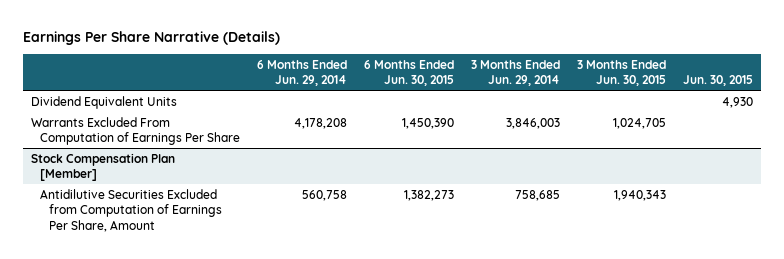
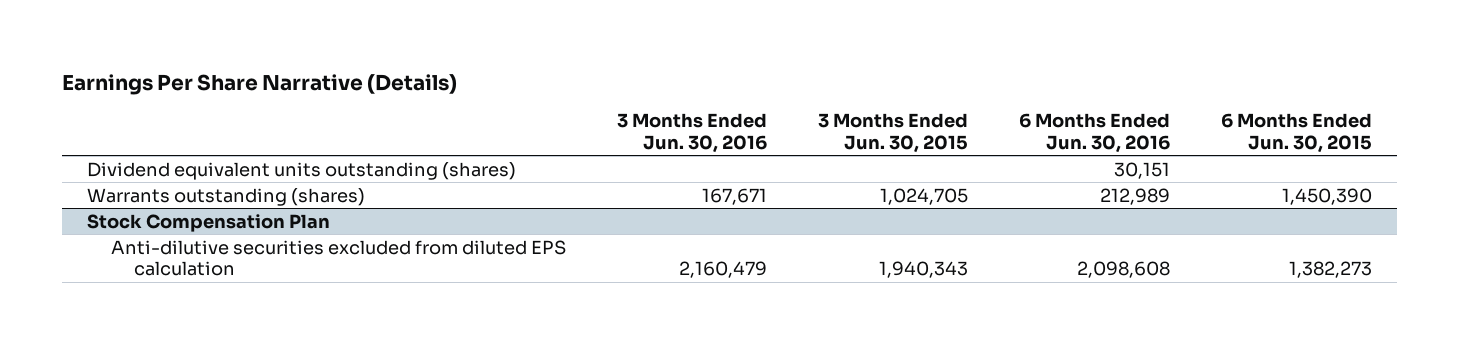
- | 6 Months Ended Jun. 29, 2014 | 6 Months Ended Jun. 30, 2015 | 3 Months Ended Jun. 29, 2014 | 3 Months Ended Jun. 30, 2015 | Jun. 30, 2015
+ | 3 Months Ended Jun. 30, 2016 | 3 Months Ended Jun. 30, 2015 | 6 Months Ended Jun. 30, 2016 | 6 Months Ended Jun. 30, 2015
- Dividend Equivalent Units | | | | | 4,930
- Warrants Excluded From Computation of Earnings Per Share | 4,178,208 | 1,450,390 | 3,846,003 | 1,024,705 |
- Stock Compensation Plan [Member]
- Antidilutive Securities Excluded from Computation of Earnings Per Share, Amount | 560,758 | 1,382,273 | 758,685 | 1,940,343 |
+ Dividend equivalent units outstanding (shares) | | | 30,151 |
+ Warrants outstanding (shares) | 167,671 | 1,024,705 | 212,989 | 1,450,390
+ Stock Compensation Plan
+ Anti-dilutive securities excluded from diluted EPS calculation | 2,160,479 | 1,940,343 | 2,098,608 | 1,382,273

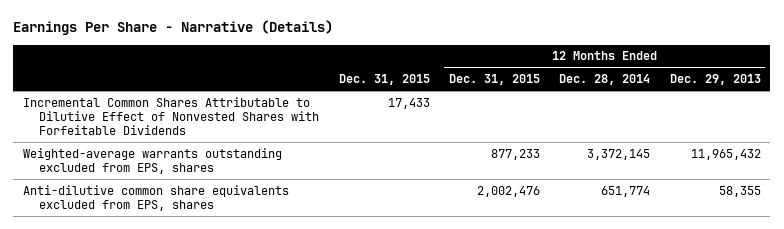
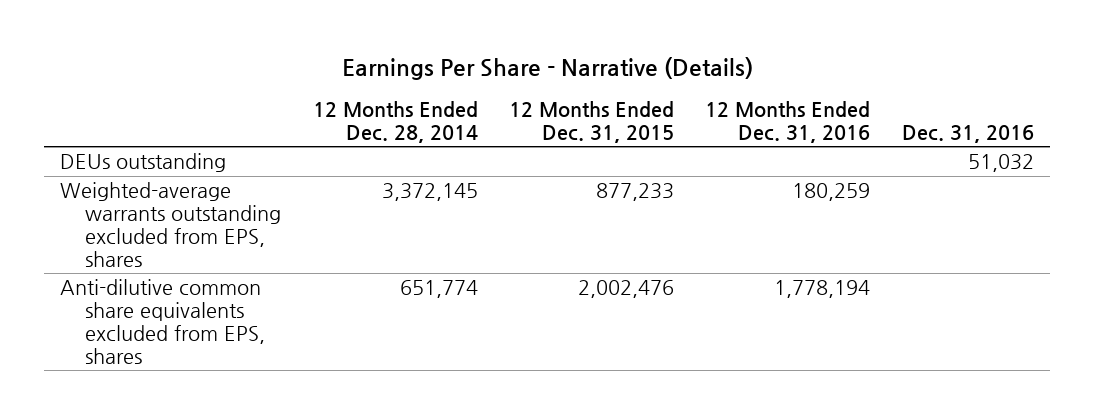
- | Dec. 31, 2015 | 12 Months Ended Dec. 31, 2015 | 12 Months Ended Dec. 28, 2014 | 12 Months Ended Dec. 29, 2013
+ | 12 Months Ended Dec. 28, 2014 | 12 Months Ended Dec. 31, 2015 | 12 Months Ended Dec. 31, 2016 | Dec. 31, 2016
- Incremental Common Shares Attributable to Dilutive Effect of Nonvested Shares with Forfeitable Dividends | 17,433 | | |
+ DEUs outstanding | | | | 51,032

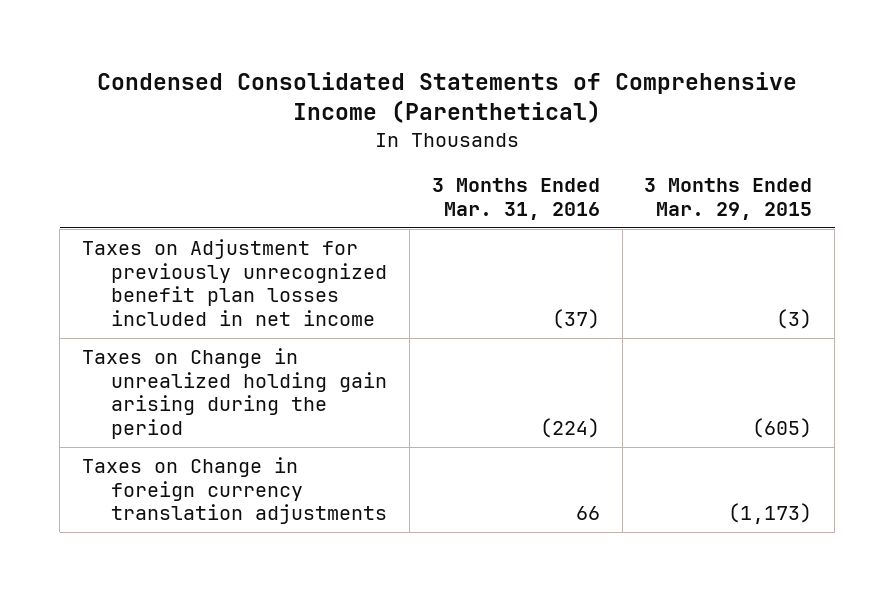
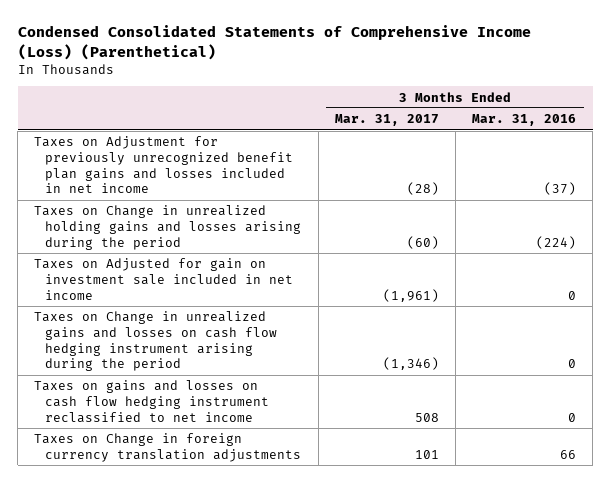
- Condensed Consolidated Statements of Comprehensive Income (Parenthetical)
+ Condensed Consolidated Statements of Comprehensive Income (Loss) (Parenthetical)
- | 3 Months Ended Mar. 31, 2016 | 3 Months Ended Mar. 29, 2015
+ | 3 Months Ended Mar. 31, 2017 | 3 Months Ended Mar. 31, 2016
- Taxes on Adjustment for previously unrecognized benefit plan losses included in net income | (37) | (3)
- Taxes on Change in unrealized holding gain arising during the period | (224) | (605)
+ Taxes on Adjustment for previously unrecognized benefit plan gains and losses included in net income | (28) | (37)
+ Taxes on Change in unrealized holding gains and losses arising during the period | (60) | (224)
+ Taxes on Adjusted for gain on investment sale included in net income | (1,961) | 0
+ Taxes on Change in unrealized gains and losses on cash flow hedging instrument arising during the period | (1,346) | 0
+ Taxes on gains and losses on cash flow hedging instrument reclassified to net income | 508 | 0

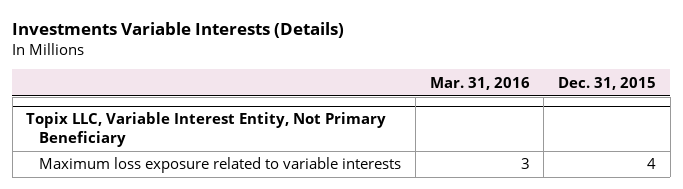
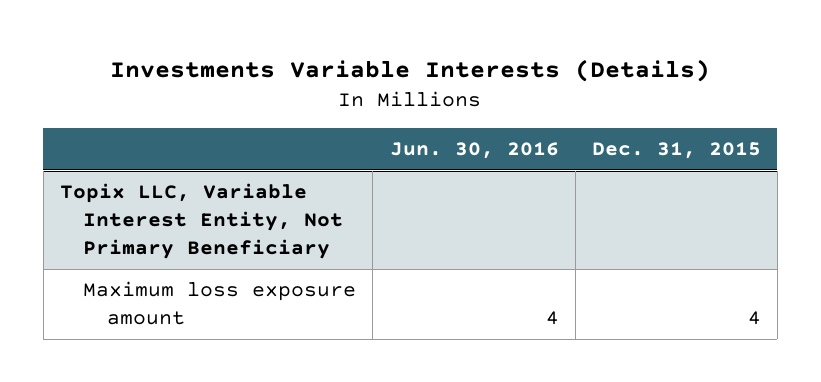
- | Mar. 31, 2016 | Dec. 31, 2015
+ | Jun. 30, 2016 | Dec. 31, 2015
@ Topix LLC, Variable Interest Entity, Not Primary Beneficiary
- Maximum loss exposure related to variable interests | 3 | 4
+ Maximum loss exposure amount | 4 | 4

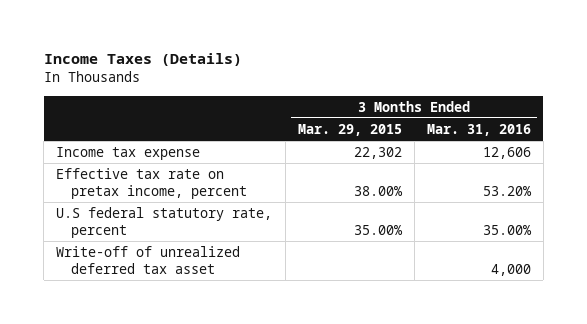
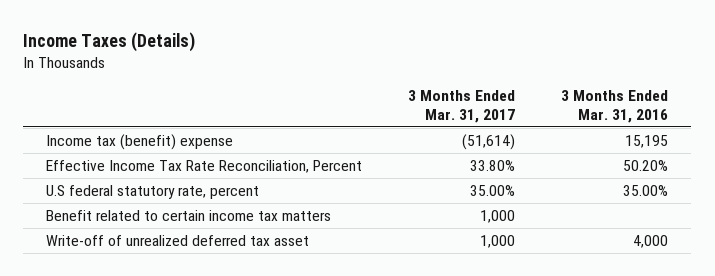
- | 3 Months Ended Mar. 29, 2015 | 3 Months Ended Mar. 31, 2016
+ | 3 Months Ended Mar. 31, 2017 | 3 Months Ended Mar. 31, 2016
- Income tax expense | 22,302 | 12,606
- Effective tax rate on pretax income, percent | 38.00% | 53.20%
+ Income tax (benefit) expense | (51,614) | 15,195
+ Effective Income Tax Rate Reconciliation, Percent | 33.80% | 50.20%
+ Benefit related to certain income tax matters | 1,000 |

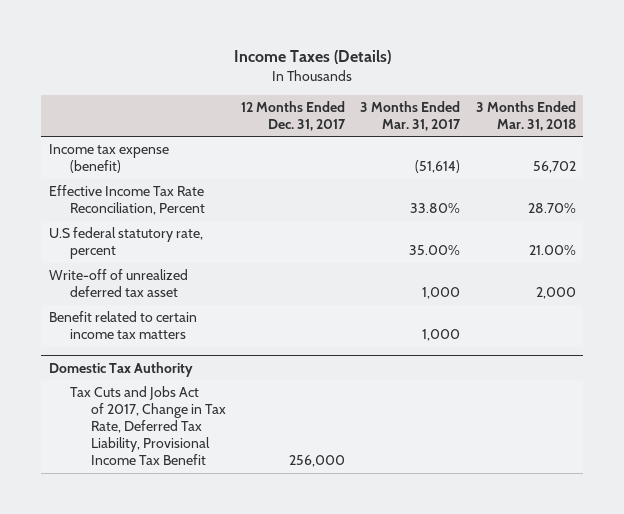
- | 3 Months Ended Mar. 31, 2017 | 3 Months Ended Mar. 31, 2016
+ | 12 Months Ended Dec. 31, 2017 | 3 Months Ended Mar. 31, 2017 | 3 Months Ended Mar. 31, 2018
- Income tax (benefit) expense | (51,614) | 15,195
+ Income tax expense (benefit) | | (51,614) | 56,702
moved down: Benefit related to certain income tax matters | | 1,000 |
+ Domestic Tax Authority
+ Tax Cuts and Jobs Act of 2017, Change in Tax Rate, Deferred Tax Liability, Provisional Income Tax Benefit | 256,000 | |

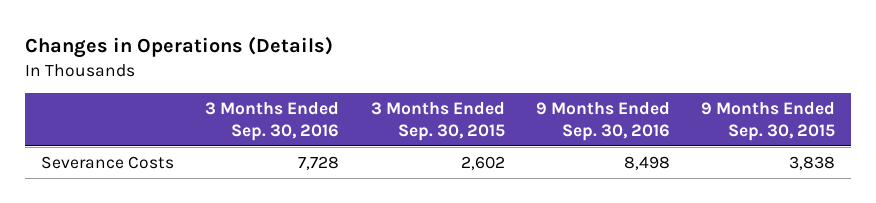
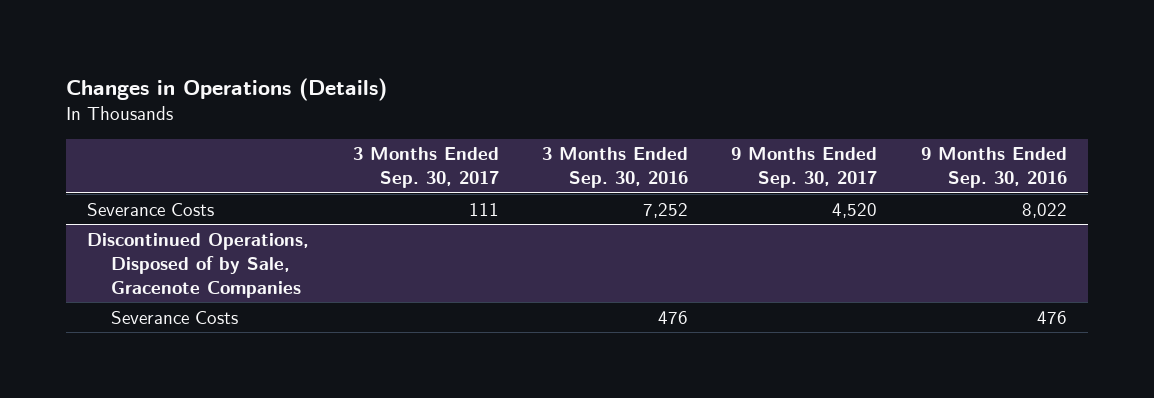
- | 3 Months Ended Sep. 30, 2016 | 3 Months Ended Sep. 30, 2015 | 9 Months Ended Sep. 30, 2016 | 9 Months Ended Sep. 30, 2015
+ | 3 Months Ended Sep. 30, 2017 | 3 Months Ended Sep. 30, 2016 | 9 Months Ended Sep. 30, 2017 | 9 Months Ended Sep. 30, 2016
- Severance Costs | 7,728 | 2,602 | 8,498 | 3,838
+ Severance Costs | 111 | 7,252 | 4,520 | 8,022
+ Discontinued Operations, Disposed of by Sale, Gracenote Companies
+ Severance Costs | | 476 | | 476

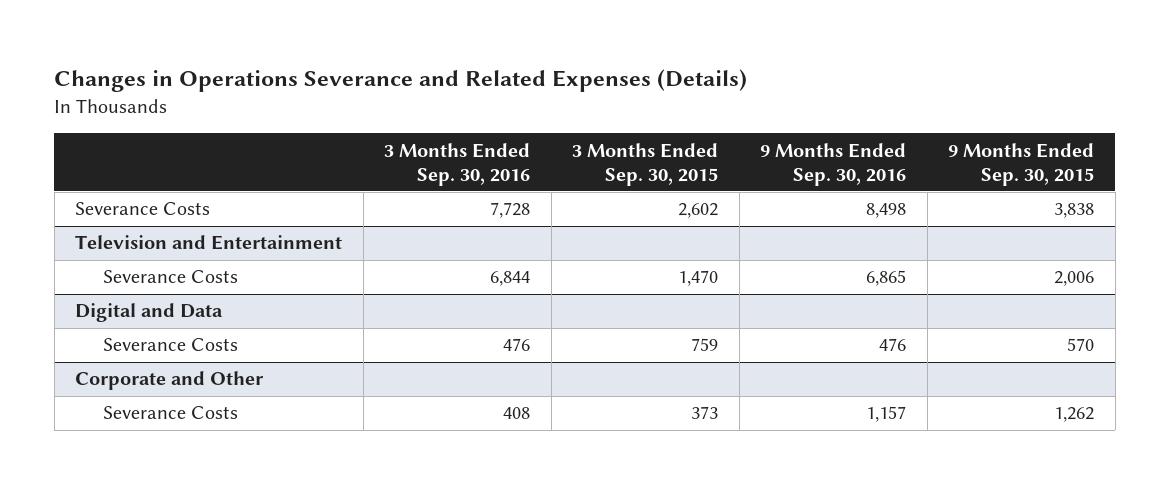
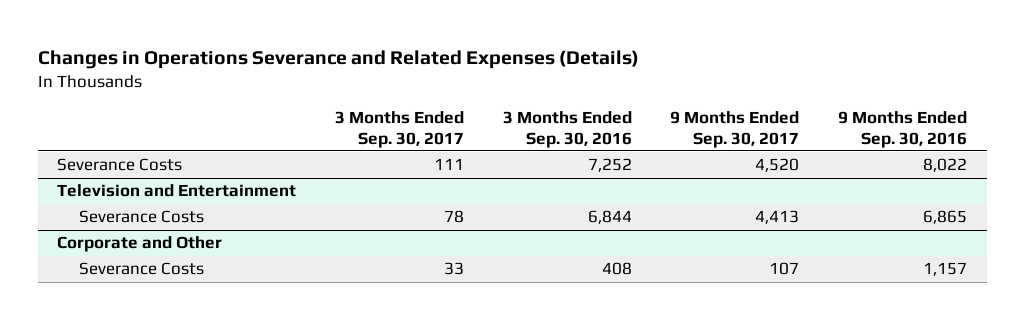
- | 3 Months Ended Sep. 30, 2016 | 3 Months Ended Sep. 30, 2015 | 9 Months Ended Sep. 30, 2016 | 9 Months Ended Sep. 30, 2015
+ | 3 Months Ended Sep. 30, 2017 | 3 Months Ended Sep. 30, 2016 | 9 Months Ended Sep. 30, 2017 | 9 Months Ended Sep. 30, 2016
- Severance Costs | 7,728 | 2,602 | 8,498 | 3,838
+ Severance Costs | 111 | 7,252 | 4,520 | 8,022
- Digital and Data
- Severance Costs | 476 | 759 | 476 | 570

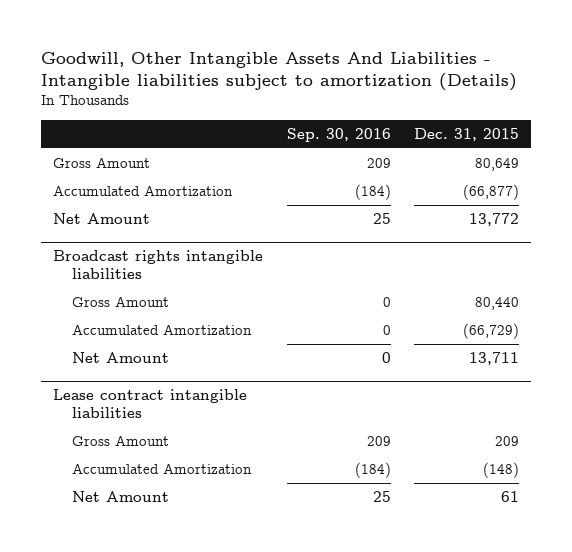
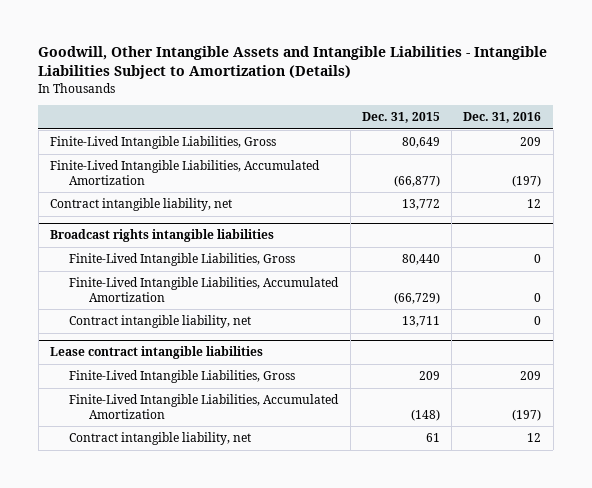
- Goodwill, Other Intangible Assets And Liabilities - Intangible liabilities subject to amortization (Details)
+ Goodwill, Other Intangible Assets and Intangible Liabilities - Intangible Liabilities Subject to Amortization (Details)
- | Sep. 30, 2016 | Dec. 31, 2015
+ | Dec. 31, 2015 | Dec. 31, 2016
- Gross Amount | 209 | 80,649
- Accumulated Amortization | (184) | (66,877)
- Net Amount | 25 | 13,772
+ Finite-Lived Intangible Liabilities, Gross | 80,649 | 209
+ Finite-Lived Intangible Liabilities, Accumulated Amortization | (66,877) | (197)
+ Contract intangible liability, net | 13,772 | 12
@ Broadcast rights intangible liabilities
- Gross Amount | 0 | 80,440
- Accumulated Amortization | 0 | (66,729)
- Net Amount | 0 | 13,711
+ Finite-Lived Intangible Liabilities, Gross | 80,440 | 0
+ Finite-Lived Intangible Liabilities, Accumulated Amortization | (66,729) | 0
+ Contract intangible liability, net | 13,711 | 0
@ Lease contract intangible liabilities
- Gross Amount | 209 | 209
- Accumulated Amortization | (184) | (148)
- Net Amount | 25 | 61
+ Finite-Lived Intangible Liabilities, Gross | 209 | 209
+ Finite-Lived Intangible Liabilities, Accumulated Amortization | (148) | (197)
+ Contract intangible liability, net | 61 | 12

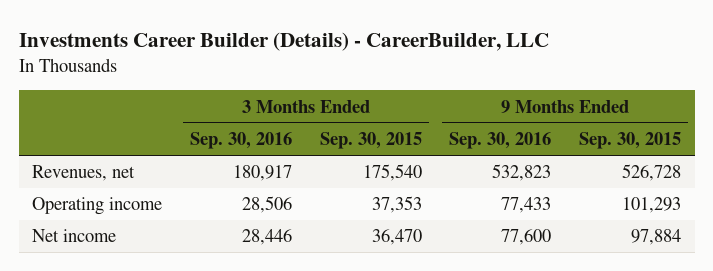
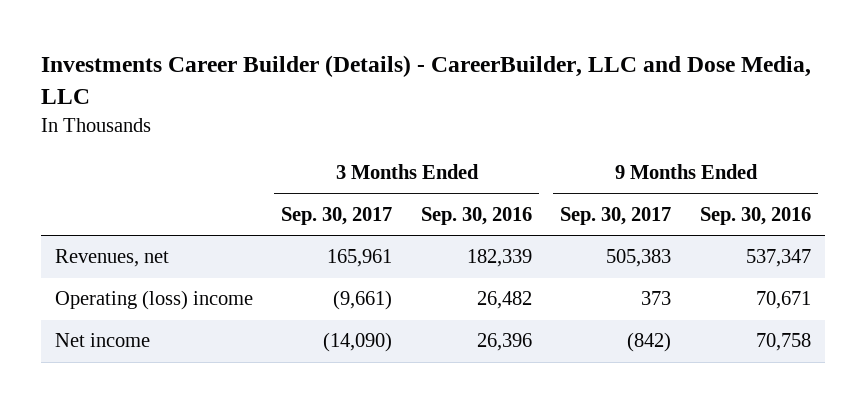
- Investments Career Builder (Details) - CareerBuilder, LLC
+ Investments Career Builder (Details) - CareerBuilder, LLC and Dose Media, LLC
- | 3 Months Ended Sep. 30, 2016 | 3 Months Ended Sep. 30, 2015 | 9 Months Ended Sep. 30, 2016 | 9 Months Ended Sep. 30, 2015
+ | 3 Months Ended Sep. 30, 2017 | 3 Months Ended Sep. 30, 2016 | 9 Months Ended Sep. 30, 2017 | 9 Months Ended Sep. 30, 2016
- Revenues, net | 180,917 | 175,540 | 532,823 | 526,728
- Operating income | 28,506 | 37,353 | 77,433 | 101,293
- Net income | 28,446 | 36,470 | 77,600 | 97,884
+ Revenues, net | 165,961 | 182,339 | 505,383 | 537,347
+ Operating (loss) income | (9,661) | 26,482 | 373 | 70,671
+ Net income | (14,090) | 26,396 | (842) | 70,758

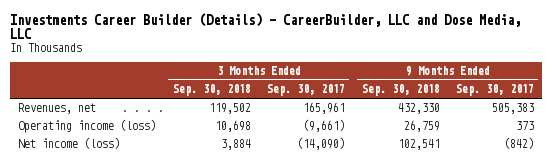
- | 3 Months Ended Sep. 30, 2017 | 3 Months Ended Sep. 30, 2016 | 9 Months Ended Sep. 30, 2017 | 9 Months Ended Sep. 30, 2016
+ | 3 Months Ended Sep. 30, 2018 | 3 Months Ended Sep. 30, 2017 | 9 Months Ended Sep. 30, 2018 | 9 Months Ended Sep. 30, 2017
- Operating (loss) income | (9,661) | 26,482 | 373 | 70,671
- Net income | (14,090) | 26,396 | (842) | 70,758
+ Operating income (loss) | 10,698 | (9,661) | 26,759 | 373
+ Net income (loss) | 3,884 | (14,090) | 102,541 | (842)

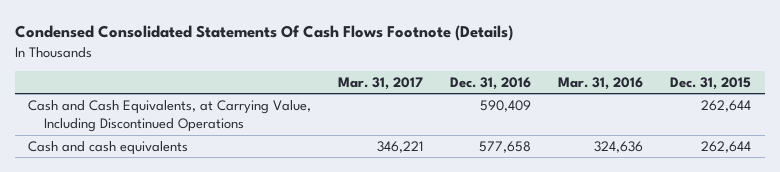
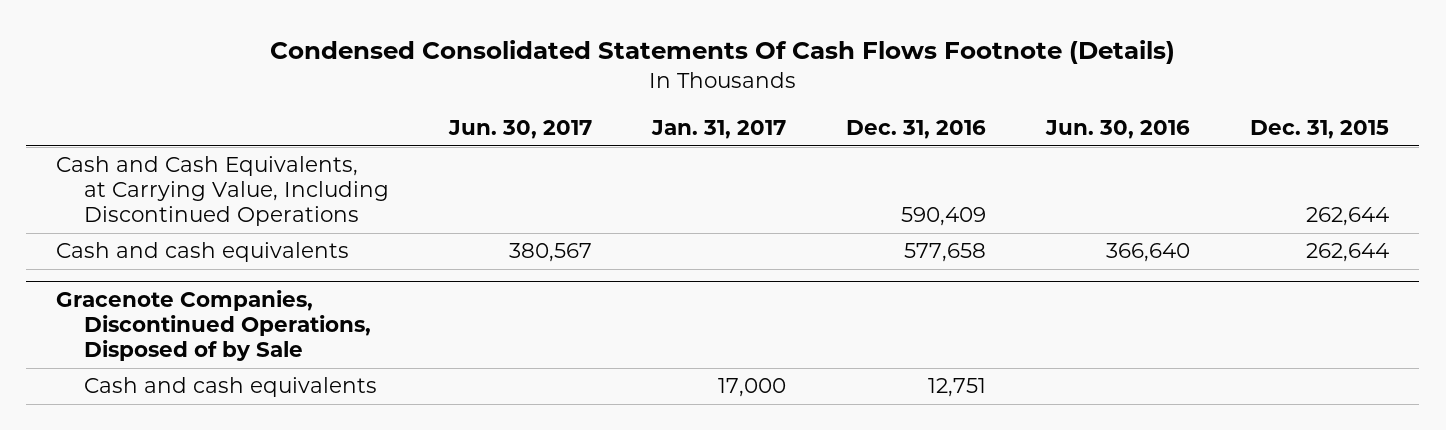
- | Mar. 31, 2017 | Dec. 31, 2016 | Mar. 31, 2016 | Dec. 31, 2015
+ | Jun. 30, 2017 | Jan. 31, 2017 | Dec. 31, 2016 | Jun. 30, 2016 | Dec. 31, 2015
+ Gracenote Companies, Discontinued Operations, Disposed of by Sale
+ Cash and cash equivalents | | 17,000 | 12,751 | |

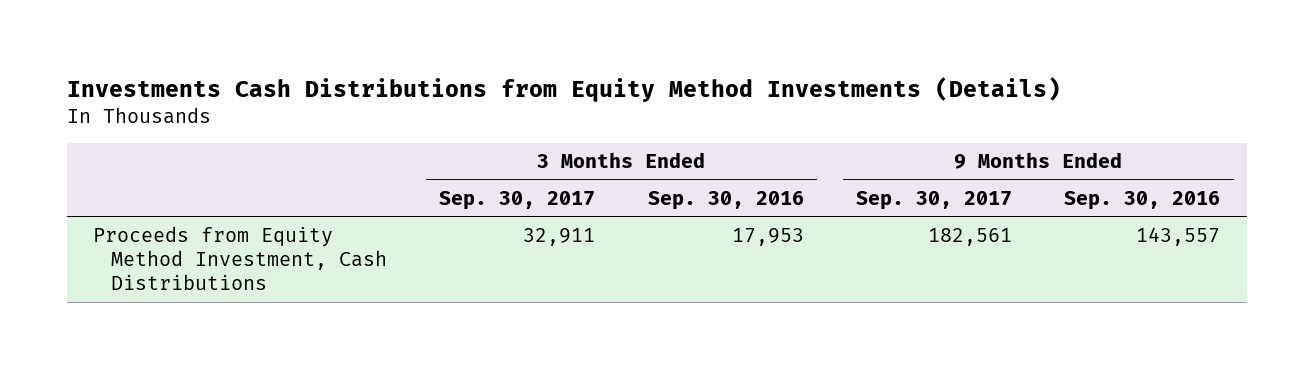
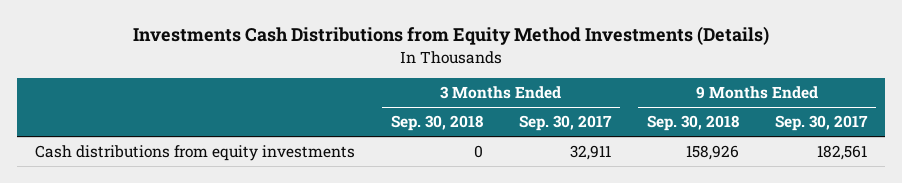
- | 3 Months Ended Sep. 30, 2017 | 3 Months Ended Sep. 30, 2016 | 9 Months Ended Sep. 30, 2017 | 9 Months Ended Sep. 30, 2016
+ | 3 Months Ended Sep. 30, 2018 | 3 Months Ended Sep. 30, 2017 | 9 Months Ended Sep. 30, 2018 | 9 Months Ended Sep. 30, 2017
- Proceeds from Equity Method Investment, Cash Distributions | 32,911 | 17,953 | 182,561 | 143,557
+ Cash distributions from equity investments | 0 | 32,911 | 158,926 | 182,561

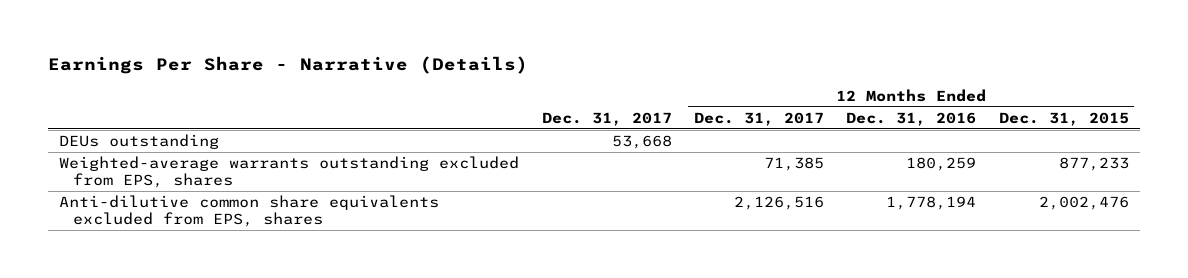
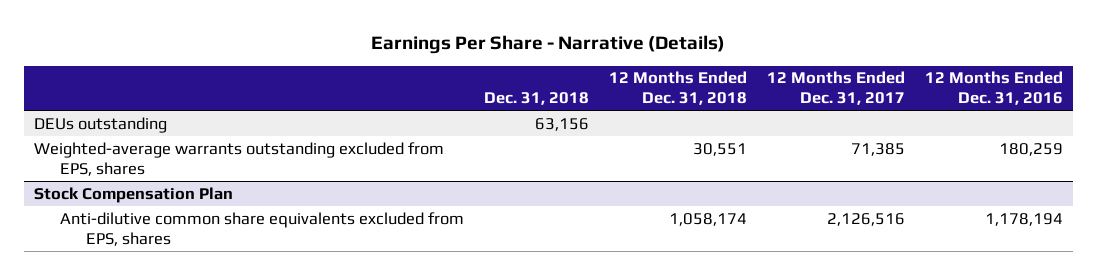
- | Dec. 31, 2017 | 12 Months Ended Dec. 31, 2017 | 12 Months Ended Dec. 31, 2016 | 12 Months Ended Dec. 31, 2015
+ | Dec. 31, 2018 | 12 Months Ended Dec. 31, 2018 | 12 Months Ended Dec. 31, 2017 | 12 Months Ended Dec. 31, 2016
- Anti-dilutive common share equivalents excluded from EPS, shares | | 2,126,516 | 1,778,194 | 2,002,476
+ Stock Compensation Plan
+ Anti-dilutive common share equivalents excluded from EPS, shares | | 1,058,174 | 2,126,516 | 1,178,194

